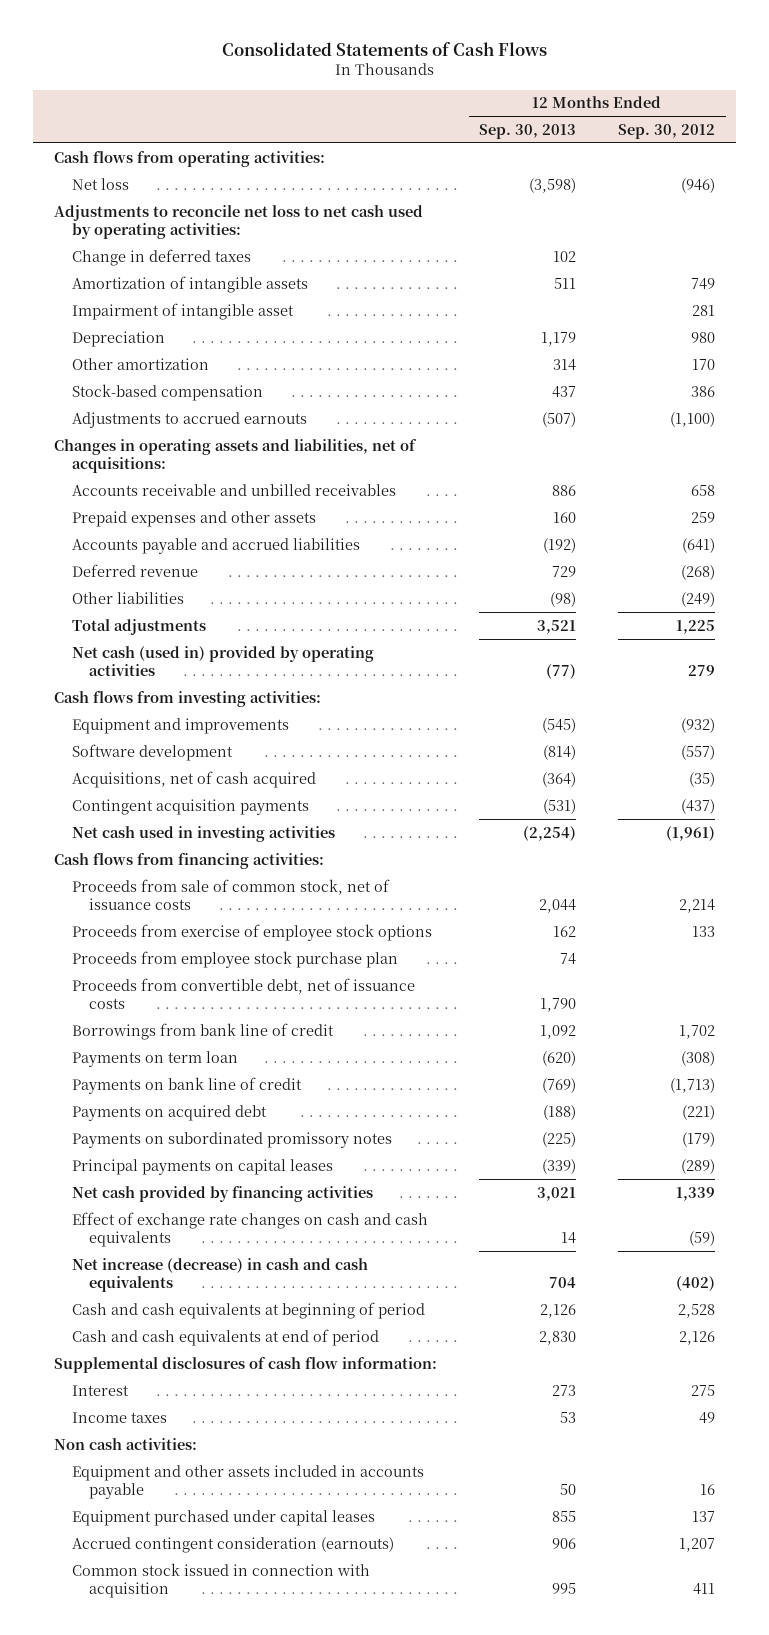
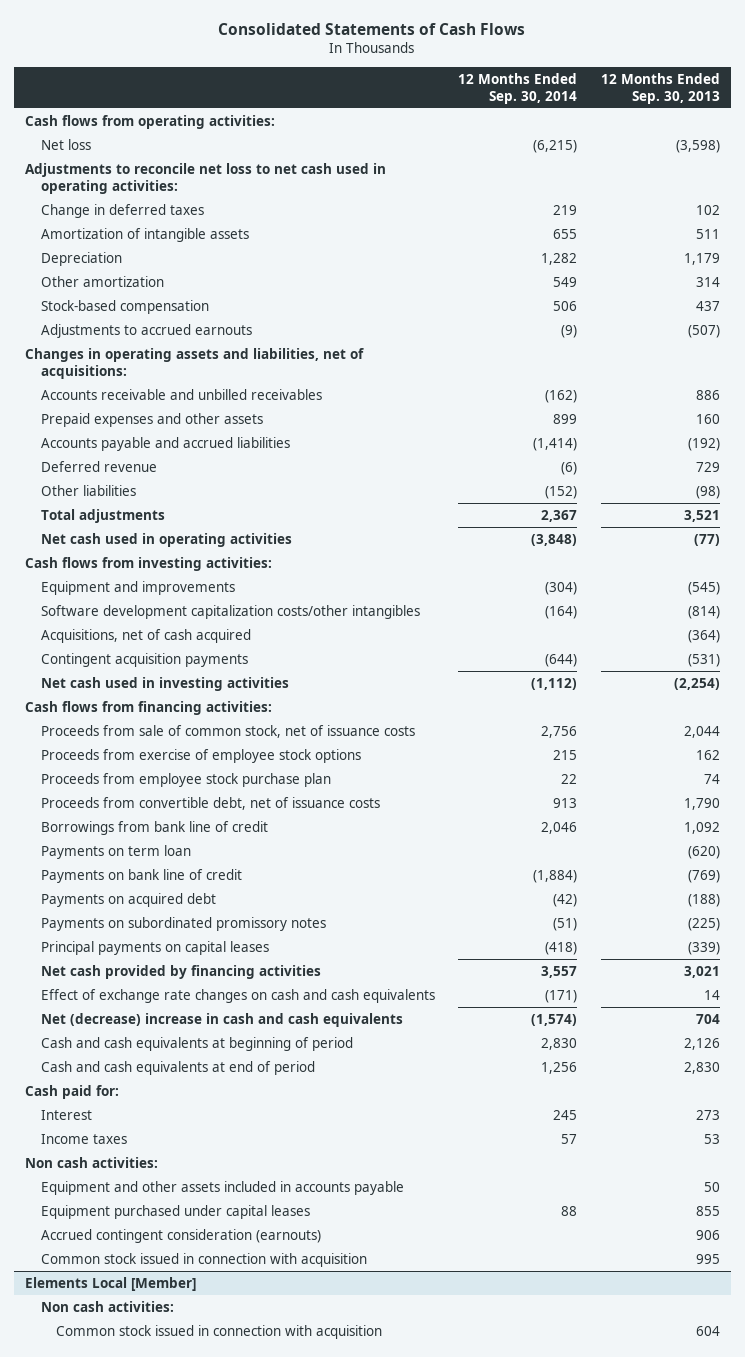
- | 12 Months Ended Sep. 30, 2013 | 12 Months Ended Sep. 30, 2012
+ | 12 Months Ended Sep. 30, 2014 | 12 Months Ended Sep. 30, 2013
- Adjustments to reconcile net loss to net cash used by operating activities:
+ Adjustments to reconcile net loss to net cash used in operating activities:
- Impairment of intangible asset | | 281
- Net cash (used in) provided by operating activities | (77) | 279
+ Net cash used in operating activities | (3,848) | (77)
- Software development | (814) | (557)
+ Software development capitalization costs/other intangibles | (164) | (814)
- Net increase (decrease) in cash and cash equivalents | 704 | (402)
+ Net (decrease) increase in cash and cash equivalents | (1,574) | 704
- Supplemental disclosures of cash flow information:
+ Cash paid for:
+ Elements Local [Member]
+ Non cash activities:
+ Common stock issued in connection with acquisition | | 604

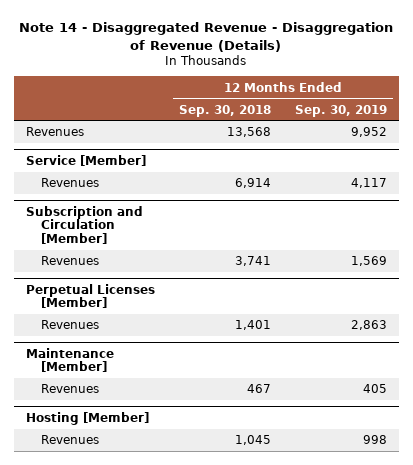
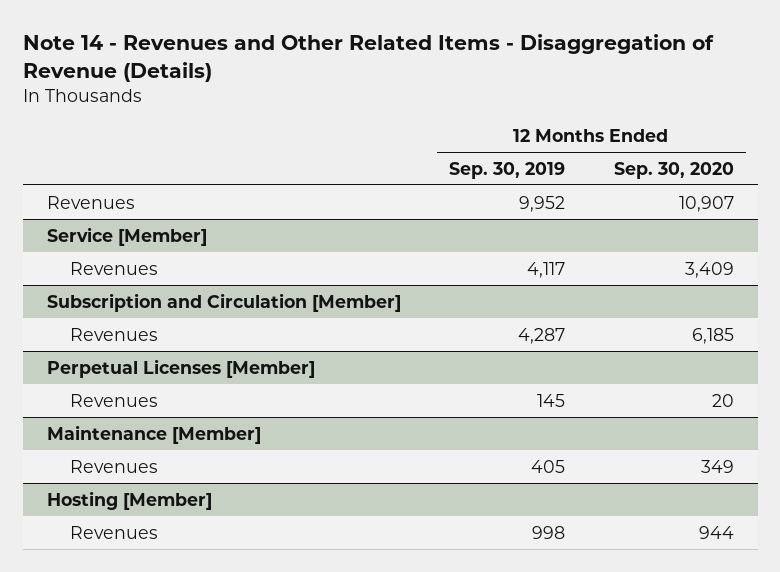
- Note 14 - Disaggregated Revenue - Disaggregation of Revenue (Details)
+ Note 14 - Revenues and Other Related Items - Disaggregation of Revenue (Details)
- | 12 Months Ended Sep. 30, 2018 | 12 Months Ended Sep. 30, 2019
+ | 12 Months Ended Sep. 30, 2019 | 12 Months Ended Sep. 30, 2020
@ Subscription and Circulation [Member]
- Revenues | 3,741 | 1,569
+ Revenues | 4,287 | 6,185
@ Perpetual Licenses [Member]
- Revenues | 1,401 | 2,863
+ Revenues | 145 | 20

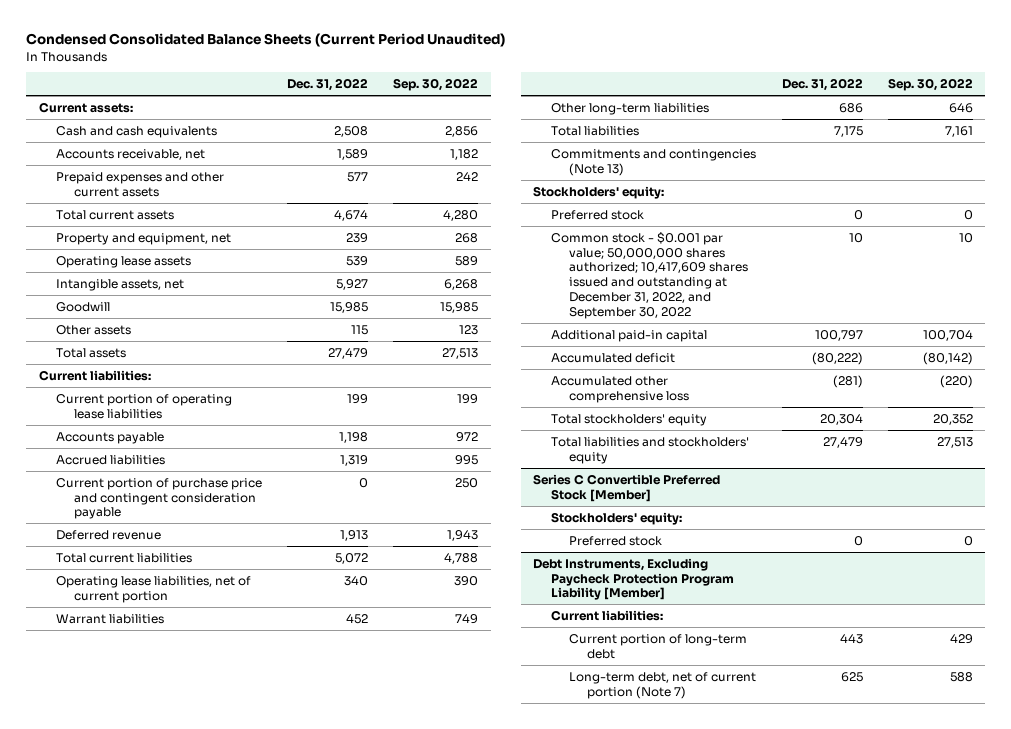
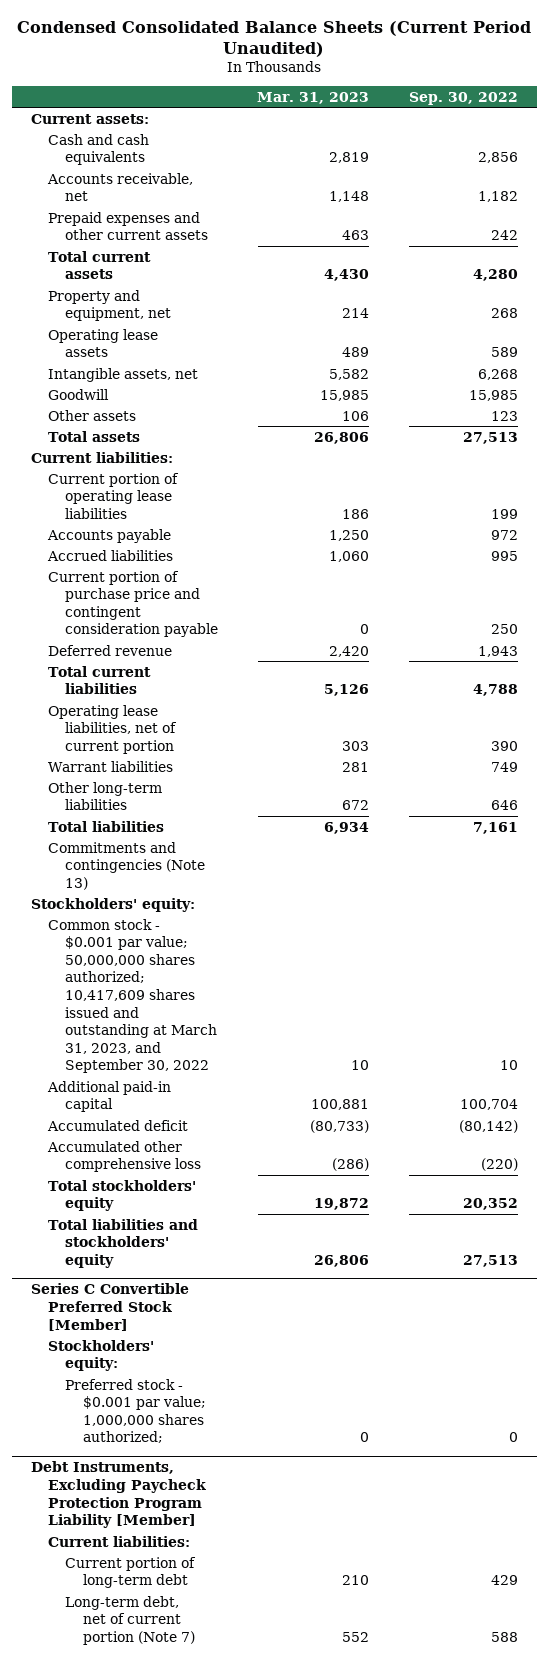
- | Dec. 31, 2022 | Sep. 30, 2022
+ | Mar. 31, 2023 | Sep. 30, 2022
- Preferred stock | 0 | 0
- Common stock - $0.001 par value; 50,000,000 shares authorized; 10,417,609 shares issued and outstanding at December 31, 2022, and September 30, 2022 | 10 | 10
+ Common stock - $0.001 par value; 50,000,000 shares authorized; 10,417,609 shares issued and outstanding at March 31, 2023, and September 30, 2022 | 10 | 10
@ Series C Convertible Preferred Stock [Member]
- Preferred stock | 0 | 0
+ Preferred stock - $0.001 par value; 1,000,000 shares authorized; | 0 | 0

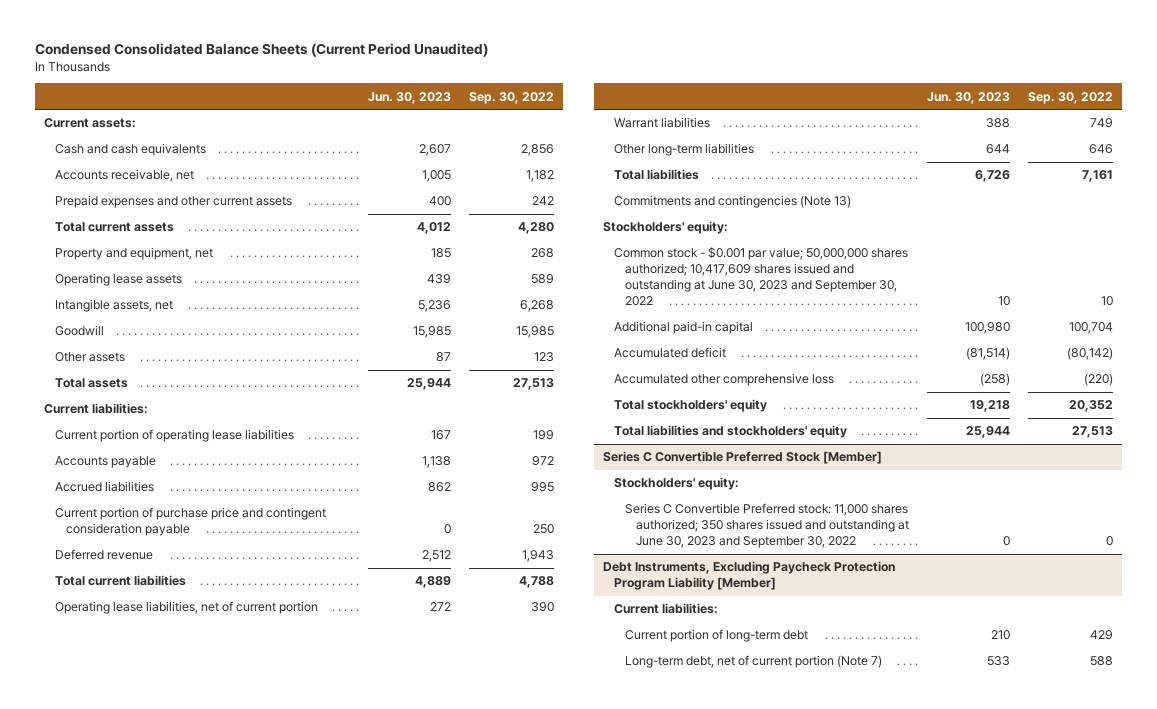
- | Mar. 31, 2023 | Sep. 30, 2022
+ | Jun. 30, 2023 | Sep. 30, 2022
- Common stock - $0.001 par value; 50,000,000 shares authorized; 10,417,609 shares issued and outstanding at March 31, 2023, and September 30, 2022 | 10 | 10
+ Common stock - $0.001 par value; 50,000,000 shares authorized; 10,417,609 shares issued and outstanding at June 30, 2023 and September 30, 2022 | 10 | 10
@ Series C Convertible Preferred Stock [Member]
- Preferred stock - $0.001 par value; 1,000,000 shares authorized; | 0 | 0
+ Series C Convertible Preferred stock: 11,000 shares authorized; 350 shares issued and outstanding at June 30, 2023 and September 30, 2022 | 0 | 0

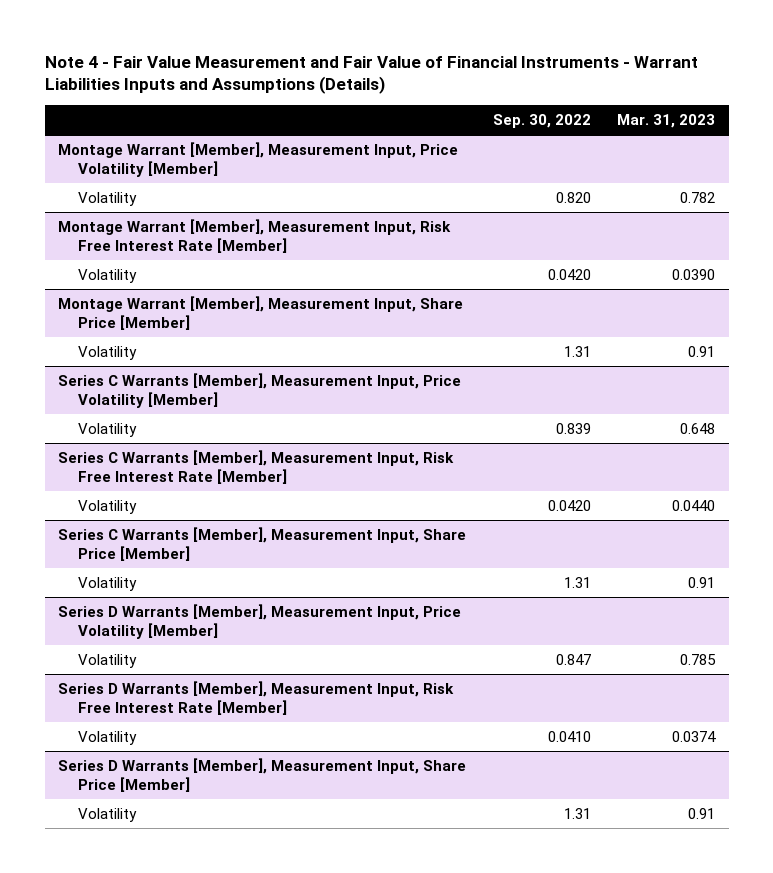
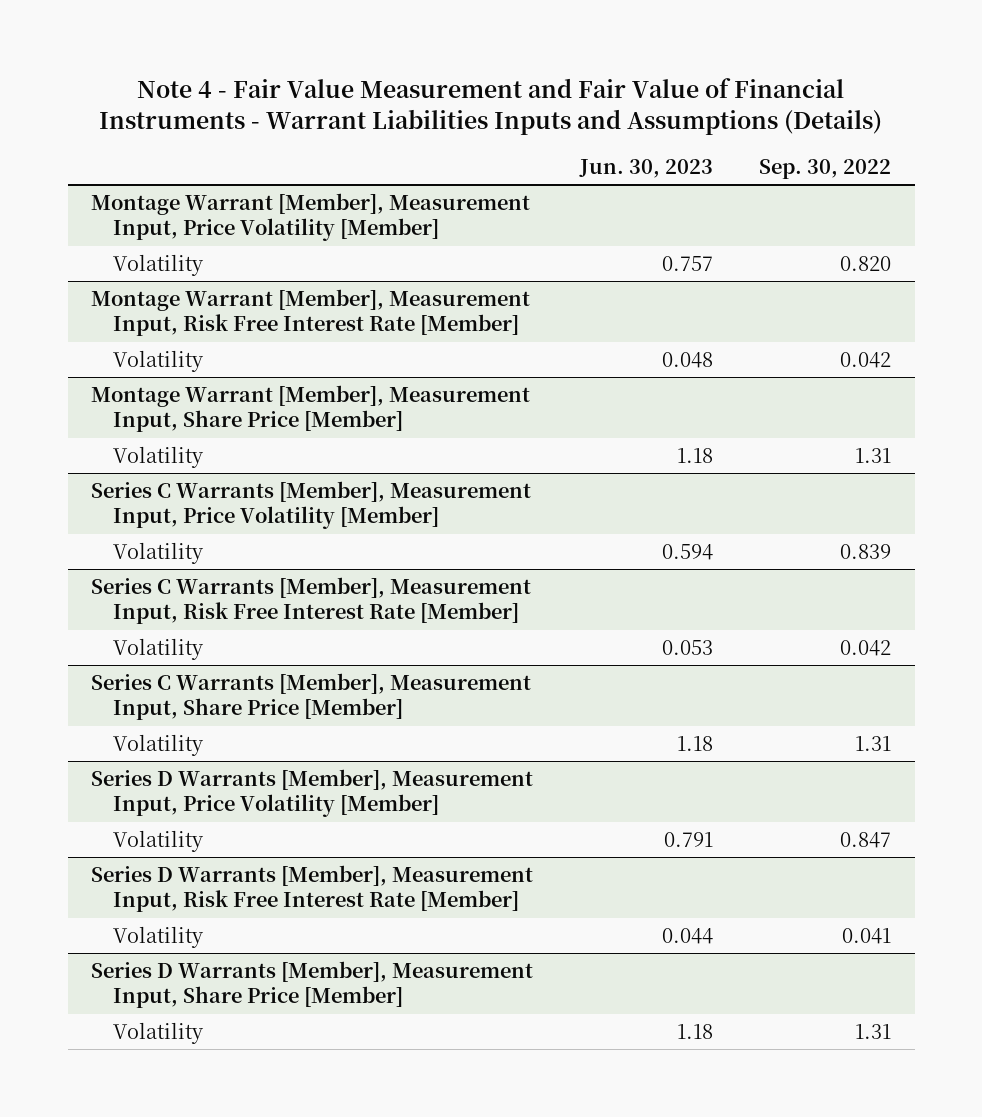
- | Sep. 30, 2022 | Mar. 31, 2023
+ | Jun. 30, 2023 | Sep. 30, 2022
@ Montage Warrant [Member], Measurement Input, Risk Free Interest Rate [Member]
- Volatility | 0.0420 | 0.0390
+ Volatility | 0.048 | 0.042
@ Series C Warrants [Member], Measurement Input, Risk Free Interest Rate [Member]
- Volatility | 0.0420 | 0.0440
+ Volatility | 0.053 | 0.042
@ Series D Warrants [Member], Measurement Input, Risk Free Interest Rate [Member]
- Volatility | 0.0410 | 0.0374
+ Volatility | 0.044 | 0.041

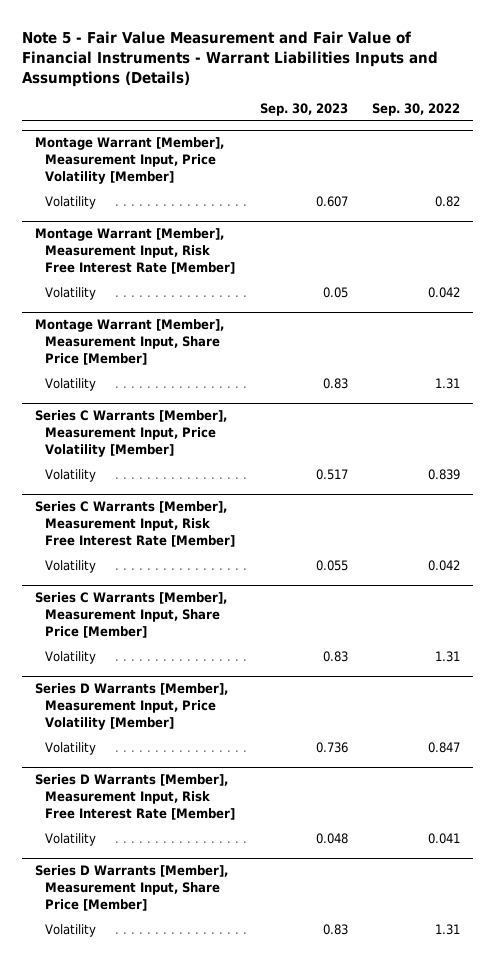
- Note 4 - Fair Value Measurement and Fair Value of Financial Instruments - Warrant Liabilities Inputs and Assumptions (Details)
+ Note 5 - Fair Value Measurement and Fair Value of Financial Instruments - Warrant Liabilities Inputs and Assumptions (Details)
- | Jun. 30, 2023 | Sep. 30, 2022
+ | Sep. 30, 2023 | Sep. 30, 2022
@ Montage Warrant [Member], Measurement Input, Price Volatility [Member]
- Volatility | 0.757 | 0.820
+ Volatility | 0.607 | 0.82

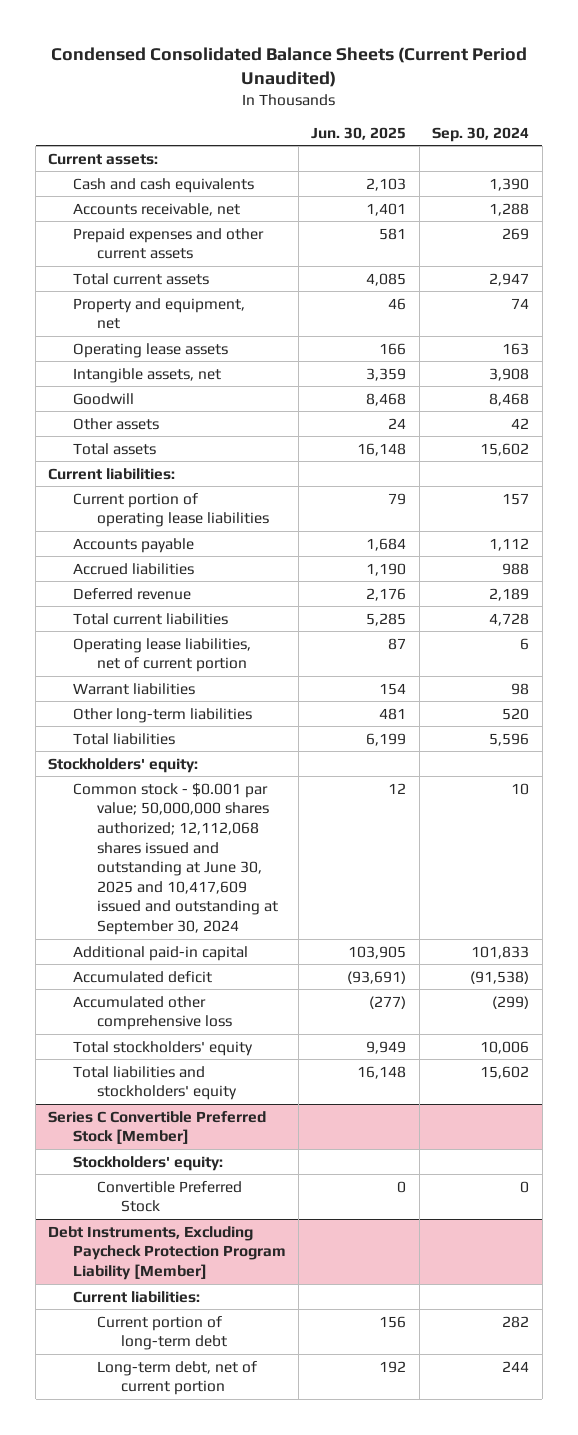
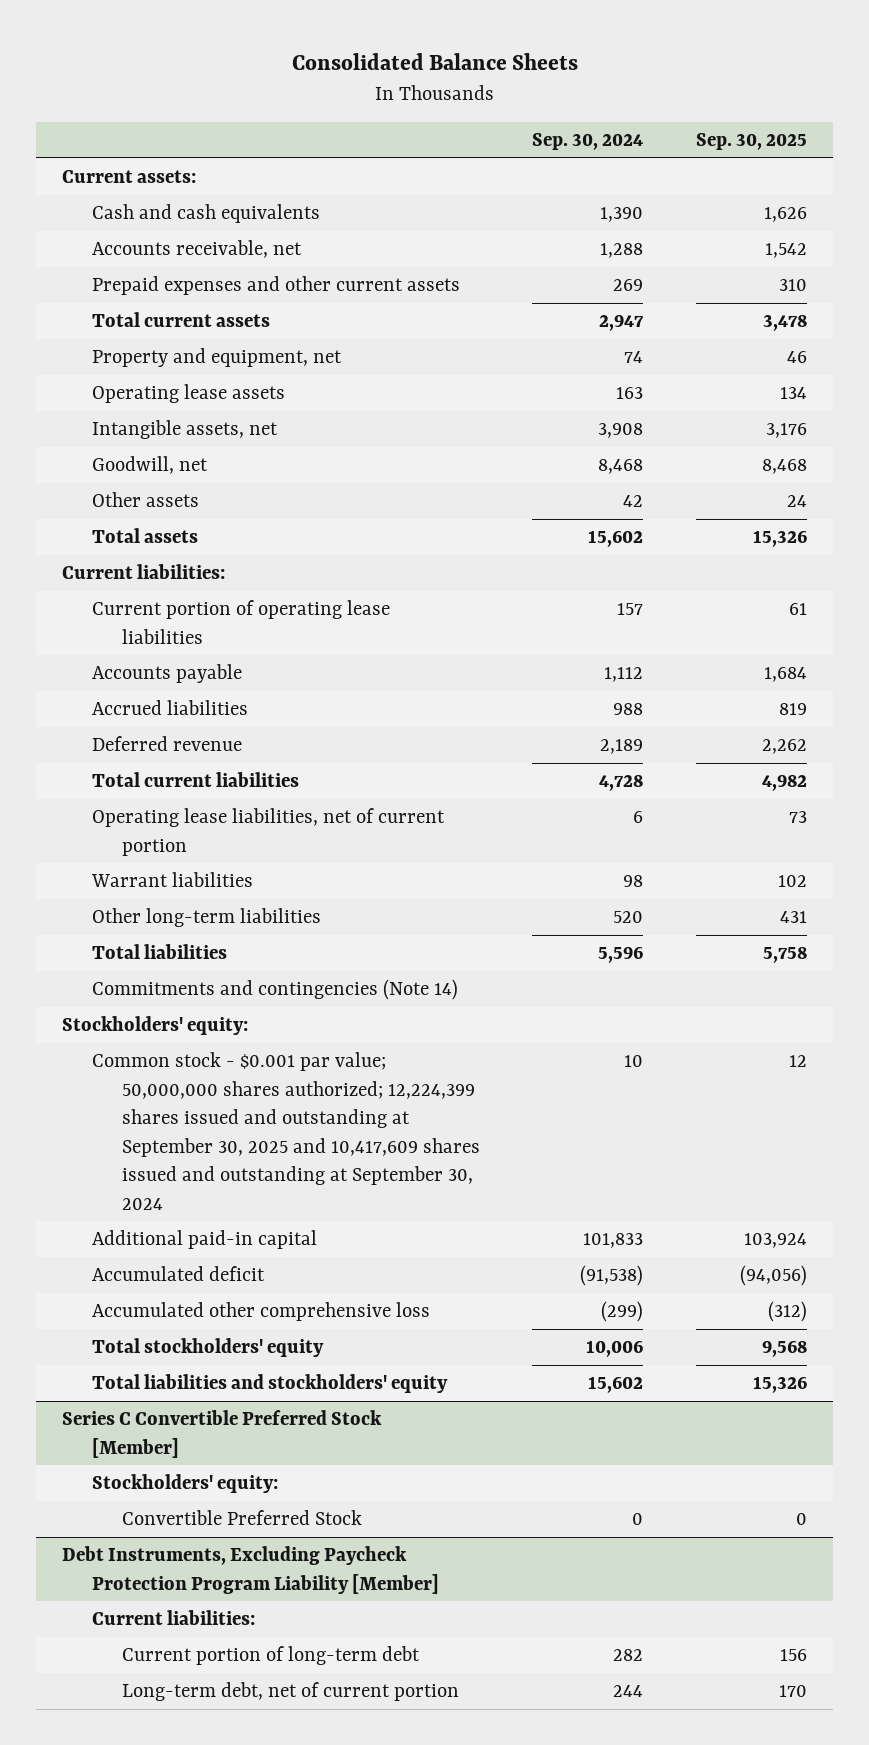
- Condensed Consolidated Balance Sheets (Current Period Unaudited)
+ Consolidated Balance Sheets
- | Jun. 30, 2025 | Sep. 30, 2024
+ | Sep. 30, 2024 | Sep. 30, 2025
- Goodwill | 8,468 | 8,468
+ Goodwill, net | 8,468 | 8,468
+ Commitments and contingencies (Note 14)
- Common stock - $0.001 par value; 50,000,000 shares authorized; 12,112,068 shares issued and outstanding at June 30, 2025 and 10,417,609 issued and outstanding at September 30, 2024 | 12 | 10
+ Common stock - $0.001 par value; 50,000,000 shares authorized; 12,224,399 shares issued and outstanding at September 30, 2025 and 10,417,609 shares issued and outstanding at September 30, 2024 | 10 | 12

